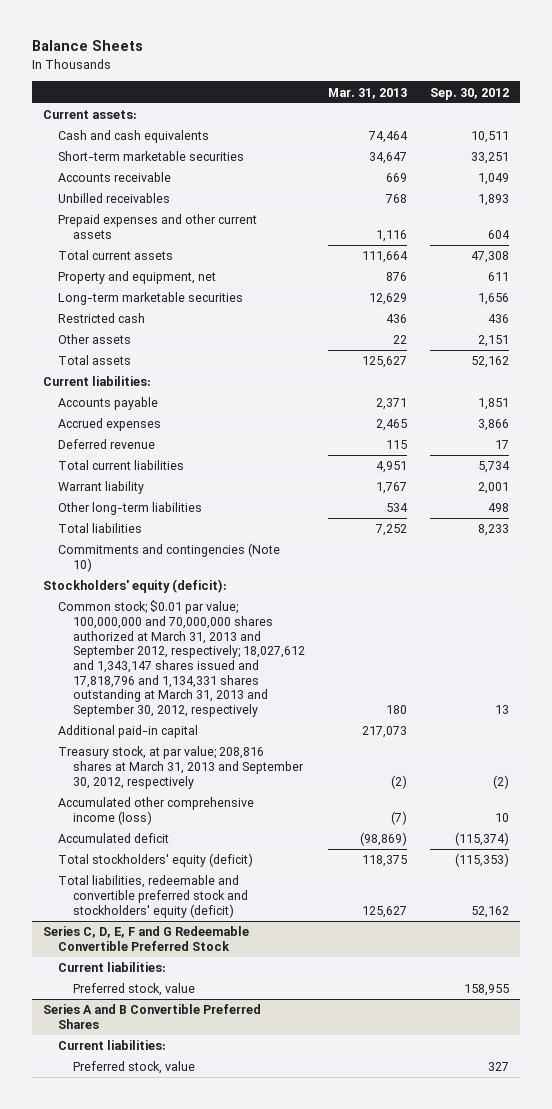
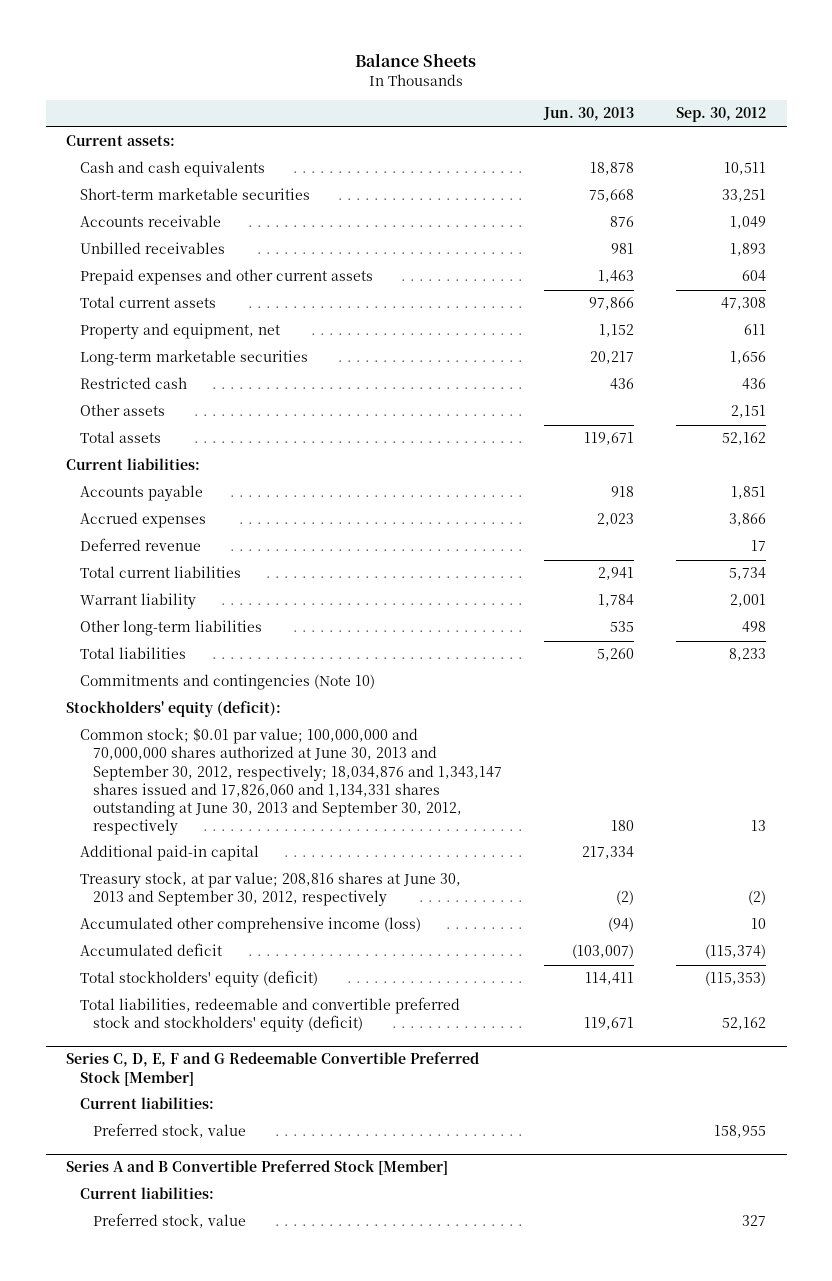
- | Mar. 31, 2013 | Sep. 30, 2012
+ | Jun. 30, 2013 | Sep. 30, 2012
- Common stock; $0.01 par value; 100,000,000 and 70,000,000 shares authorized at March 31, 2013 and September 2012, respectively; 18,027,612 and 1,343,147 shares issued and 17,818,796 and 1,134,331 shares outstanding at March 31, 2013 and September 30, 2012, respectively | 180 | 13
+ Common stock; $0.01 par value; 100,000,000 and 70,000,000 shares authorized at June 30, 2013 and September 30, 2012, respectively; 18,034,876 and 1,343,147 shares issued and 17,826,060 and 1,134,331 shares outstanding at June 30, 2013 and September 30, 2012, respectively | 180 | 13
- Treasury stock, at par value; 208,816 shares at March 31, 2013 and September 30, 2012, respectively | (2) | (2)
+ Treasury stock, at par value; 208,816 shares at June 30, 2013 and September 30, 2012, respectively | (2) | (2)
- Series C, D, E, F and G Redeemable Convertible Preferred Stock
+ Series C, D, E, F and G Redeemable Convertible Preferred Stock [Member]
- Series A and B Convertible Preferred Shares
+ Series A and B Convertible Preferred Stock [Member]

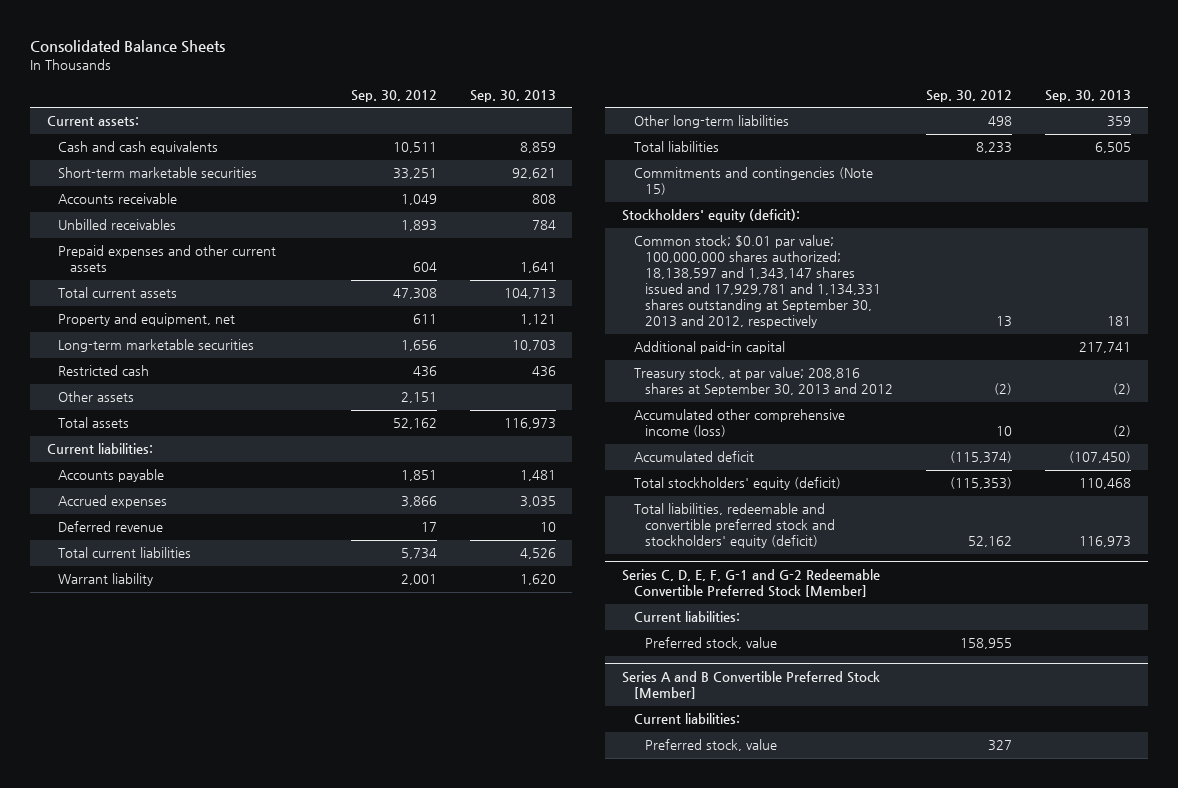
- Balance Sheets
+ Consolidated Balance Sheets
- | Jun. 30, 2013 | Sep. 30, 2012
+ | Sep. 30, 2012 | Sep. 30, 2013
- Commitments and contingencies (Note 10)
+ Commitments and contingencies (Note 15)
- Common stock; $0.01 par value; 100,000,000 and 70,000,000 shares authorized at June 30, 2013 and September 30, 2012, respectively; 18,034,876 and 1,343,147 shares issued and 17,826,060 and 1,134,331 shares outstanding at June 30, 2013 and September 30, 2012, respectively | 180 | 13
+ Common stock; $0.01 par value; 100,000,000 shares authorized; 18,138,597 and 1,343,147 shares issued and 17,929,781 and 1,134,331 shares outstanding at September 30, 2013 and 2012, respectively | 13 | 181
- Treasury stock, at par value; 208,816 shares at June 30, 2013 and September 30, 2012, respectively | (2) | (2)
+ Treasury stock, at par value; 208,816 shares at September 30, 2013 and 2012 | (2) | (2)
- Series C, D, E, F and G Redeemable Convertible Preferred Stock [Member]
+ Series C, D, E, F, G-1 and G-2 Redeemable Convertible Preferred Stock [Member]

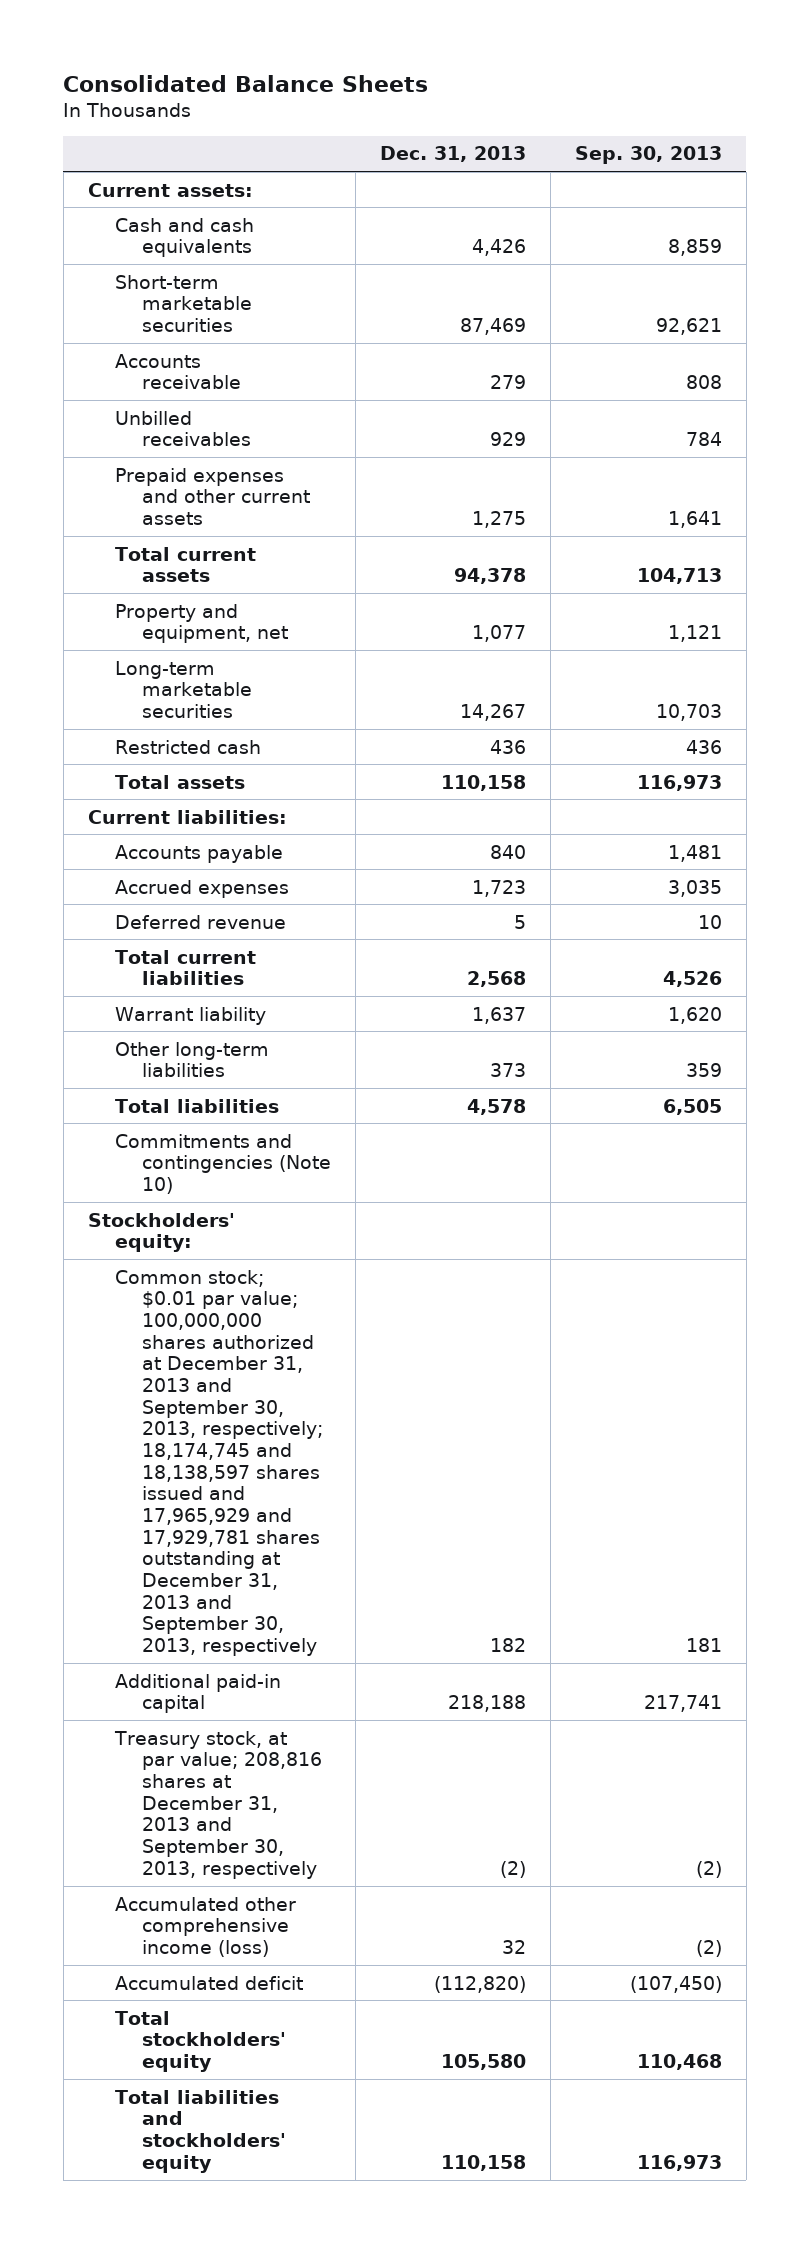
- | Sep. 30, 2012 | Sep. 30, 2013
+ | Dec. 31, 2013 | Sep. 30, 2013
- Other assets | 2,151 |
- Commitments and contingencies (Note 15)
- Stockholders' equity (deficit):
- Common stock; $0.01 par value; 100,000,000 shares authorized; 18,138,597 and 1,343,147 shares issued and 17,929,781 and 1,134,331 shares outstanding at September 30, 2013 and 2012, respectively | 13 | 181
+ Commitments and contingencies (Note 10)
+ Stockholders' equity:
+ Common stock; $0.01 par value; 100,000,000 shares authorized at December 31, 2013 and September 30, 2013, respectively; 18,174,745 and 18,138,597 shares issued and 17,965,929 and 17,929,781 shares outstanding at December 31, 2013 and September 30, 2013, respectively | 182 | 181
- Treasury stock, at par value; 208,816 shares at September 30, 2013 and 2012 | (2) | (2)
+ Treasury stock, at par value; 208,816 shares at December 31, 2013 and September 30, 2013, respectively | (2) | (2)
- Total stockholders' equity (deficit) | (115,353) | 110,468
- Total liabilities, redeemable and convertible preferred stock and stockholders' equity (deficit) | 52,162 | 116,973
- Series C, D, E, F, G-1 and G-2 Redeemable Convertible Preferred Stock [Member]
- Current liabilities:
- Preferred stock, value | 158,955 |
- Series A and B Convertible Preferred Stock [Member]
- Current liabilities:
- Preferred stock, value | 327 |
+ Total stockholders' equity | 105,580 | 110,468
+ Total liabilities and stockholders' equity | 110,158 | 116,973

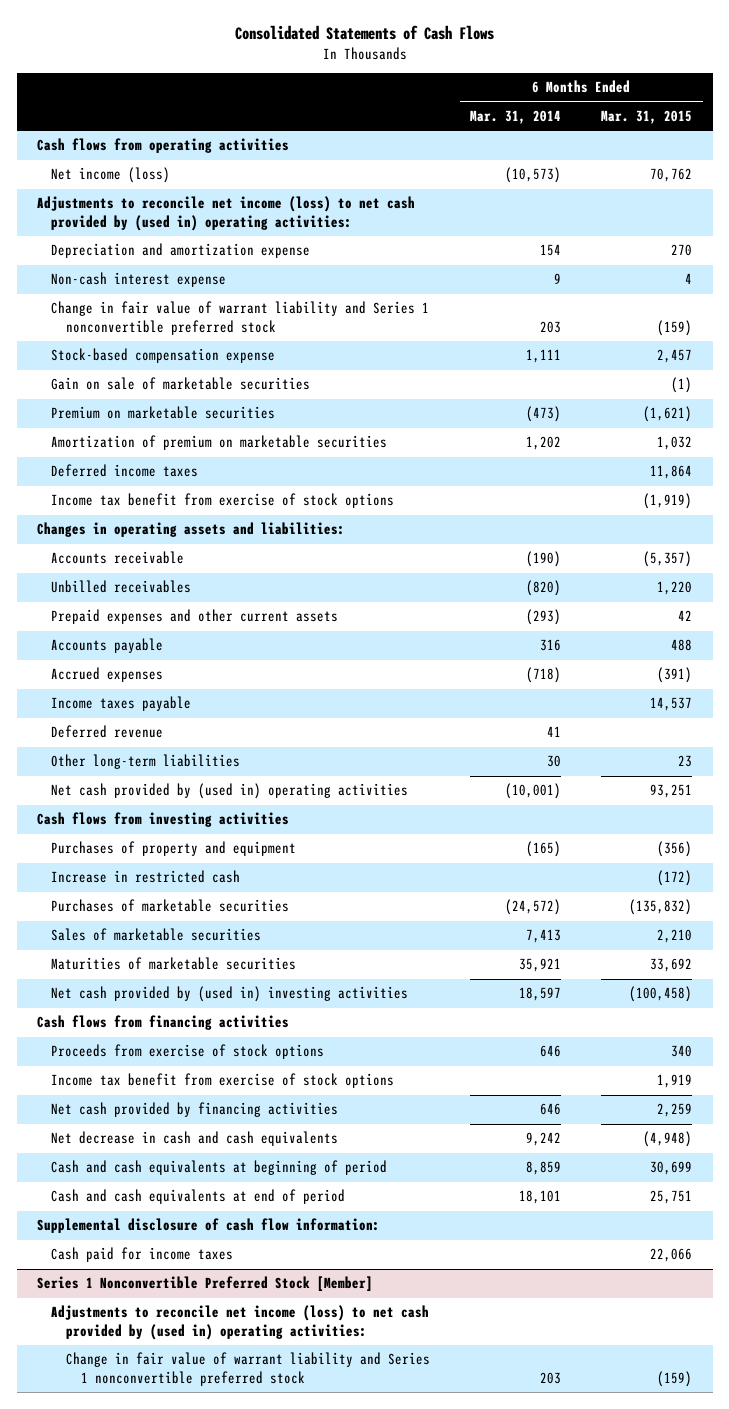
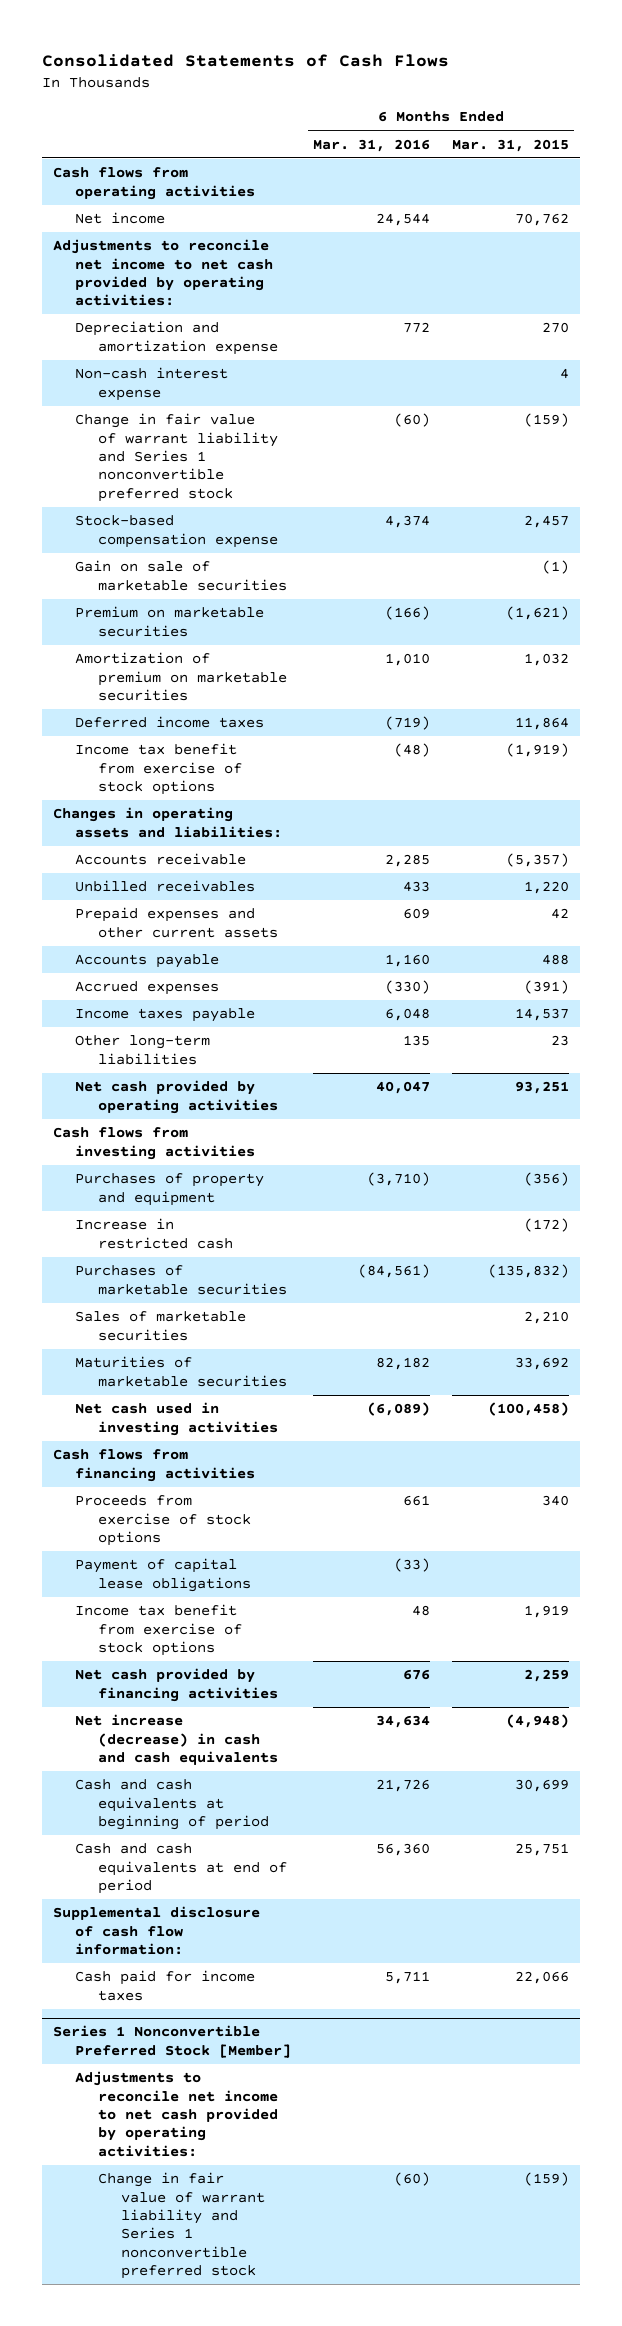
- | 6 Months Ended Mar. 31, 2014 | 6 Months Ended Mar. 31, 2015
+ | 6 Months Ended Mar. 31, 2016 | 6 Months Ended Mar. 31, 2015
- Net income (loss) | (10,573) | 70,762
- Adjustments to reconcile net income (loss) to net cash provided by (used in) operating activities:
+ Net income | 24,544 | 70,762
+ Adjustments to reconcile net income to net cash provided by operating activities:
- Deferred revenue | 41 |
- Net cash provided by (used in) operating activities | (10,001) | 93,251
+ Net cash provided by operating activities | 40,047 | 93,251
- Net cash provided by (used in) investing activities | 18,597 | (100,458)
+ Net cash used in investing activities | (6,089) | (100,458)
+ Payment of capital lease obligations | (33) |
- Net decrease in cash and cash equivalents | 9,242 | (4,948)
+ Net increase (decrease) in cash and cash equivalents | 34,634 | (4,948)
@ Series 1 Nonconvertible Preferred Stock [Member]
- Adjustments to reconcile net income (loss) to net cash provided by (used in) operating activities:
+ Adjustments to reconcile net income to net cash provided by operating activities:

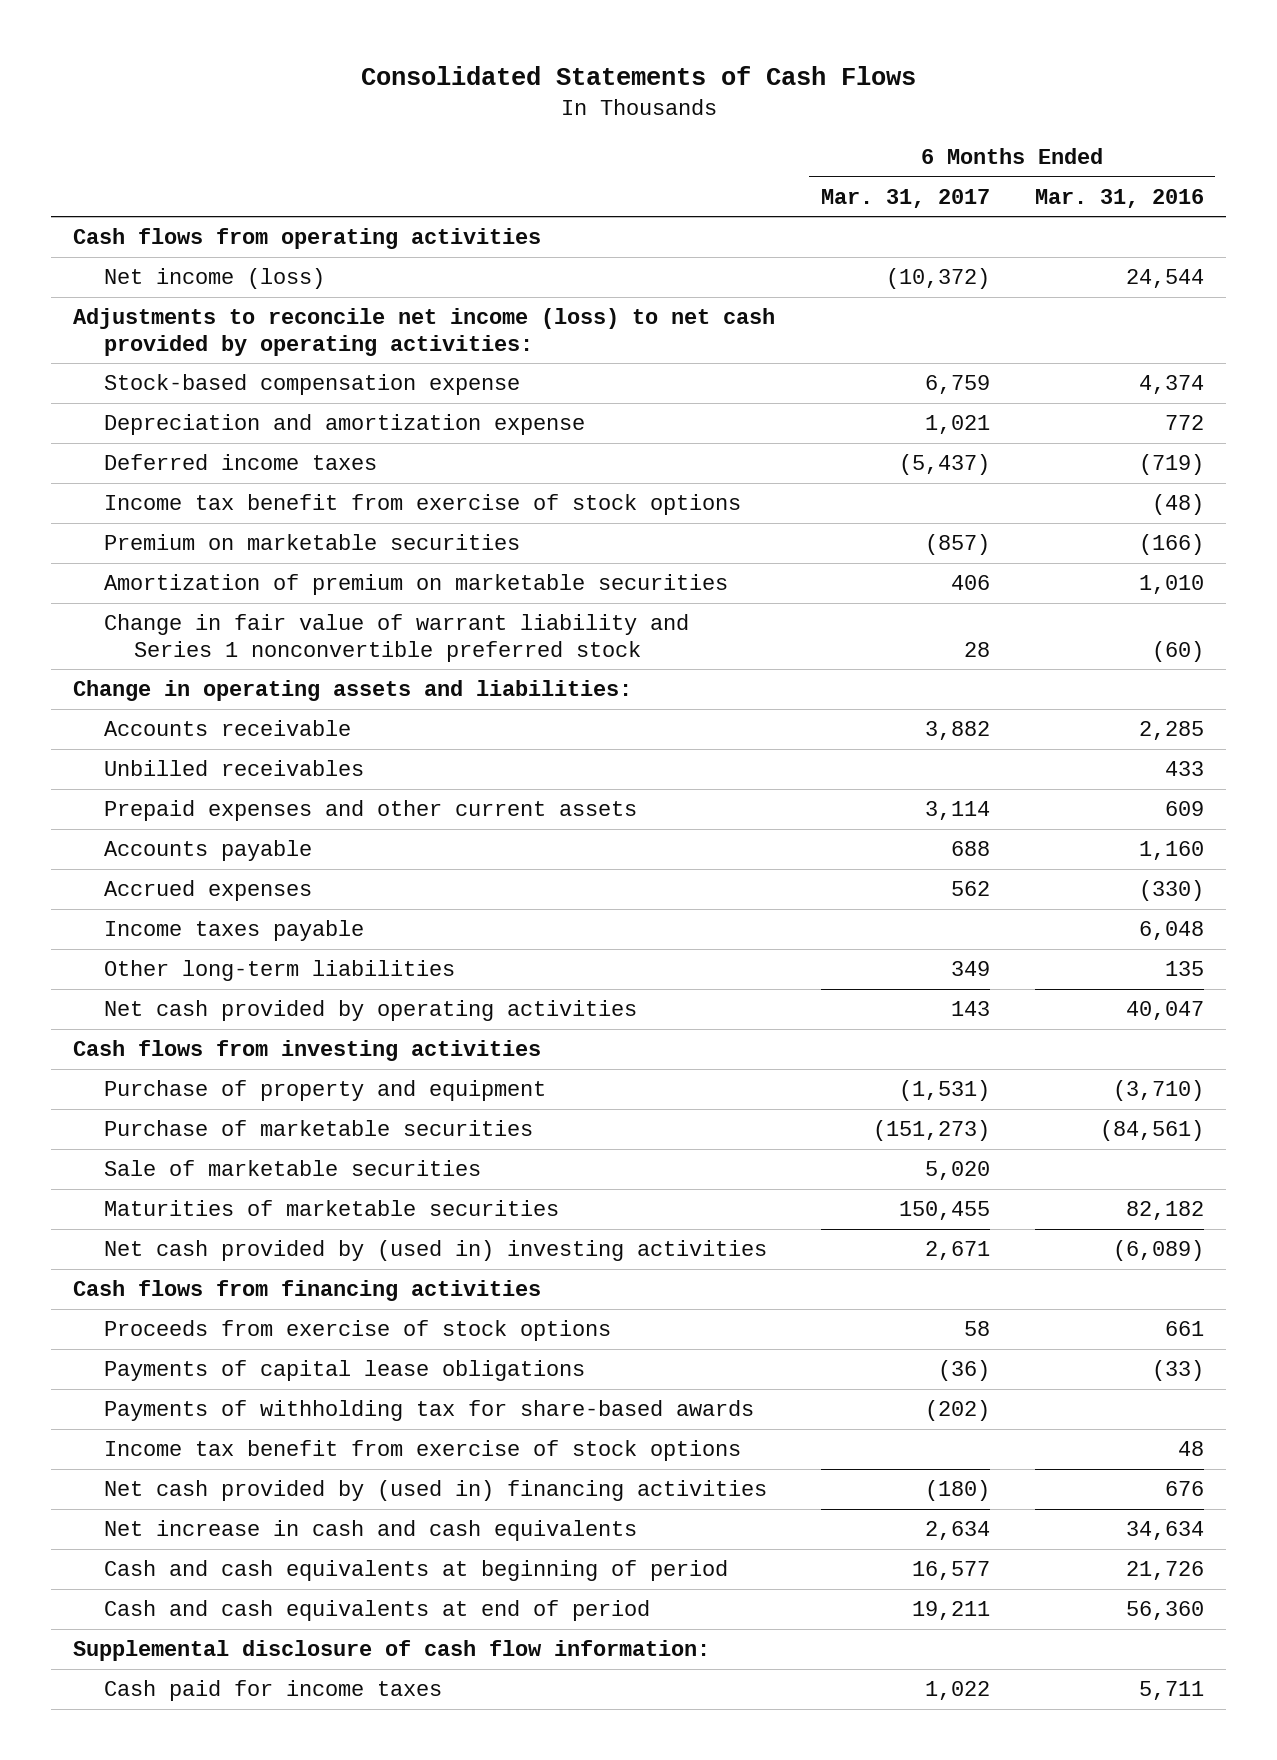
- | 6 Months Ended Mar. 31, 2016 | 6 Months Ended Mar. 31, 2015
+ | 6 Months Ended Mar. 31, 2017 | 6 Months Ended Mar. 31, 2016
- Net income | 24,544 | 70,762
- Adjustments to reconcile net income to net cash provided by operating activities:
- Non-cash interest expense | | 4
+ Net income (loss) | (10,372) | 24,544
+ Adjustments to reconcile net income (loss) to net cash provided by operating activities:
- Gain on sale of marketable securities | | (1)
moved down: Depreciation and amortization expense | 1,021 | 772
- Changes in operating assets and liabilities:
moved down: Premium on marketable securities | (857) | (166)
moved down: Amortization of premium on marketable securities | 406 | 1,010
moved down: Change in fair value of warrant liability and Series 1 nonconvertible preferred stock | 28 | (60)
+ Change in operating assets and liabilities:
- Purchases of property and equipment | (3,710) | (356)
- Increase in restricted cash | | (172)
- Purchases of marketable securities | (84,561) | (135,832)
- Sales of marketable securities | | 2,210
+ Purchase of property and equipment | (1,531) | (3,710)
+ Purchase of marketable securities | (151,273) | (84,561)
+ Sale of marketable securities | 5,020 |
- Net cash used in investing activities | (6,089) | (100,458)
+ Net cash provided by (used in) investing activities | 2,671 | (6,089)
- Payment of capital lease obligations | (33) |
+ Payments of capital lease obligations | (36) | (33)
+ Payments of withholding tax for share-based awards | (202) |
- Net cash provided by financing activities | 676 | 2,259
- Net increase (decrease) in cash and cash equivalents | 34,634 | (4,948)
+ Net cash provided by (used in) financing activities | (180) | 676
+ Net increase in cash and cash equivalents | 2,634 | 34,634
- Series 1 Nonconvertible Preferred Stock [Member]
- Adjustments to reconcile net income to net cash provided by operating activities:
- Change in fair value of warrant liability and Series 1 nonconvertible preferred stock | (60) | (159)

